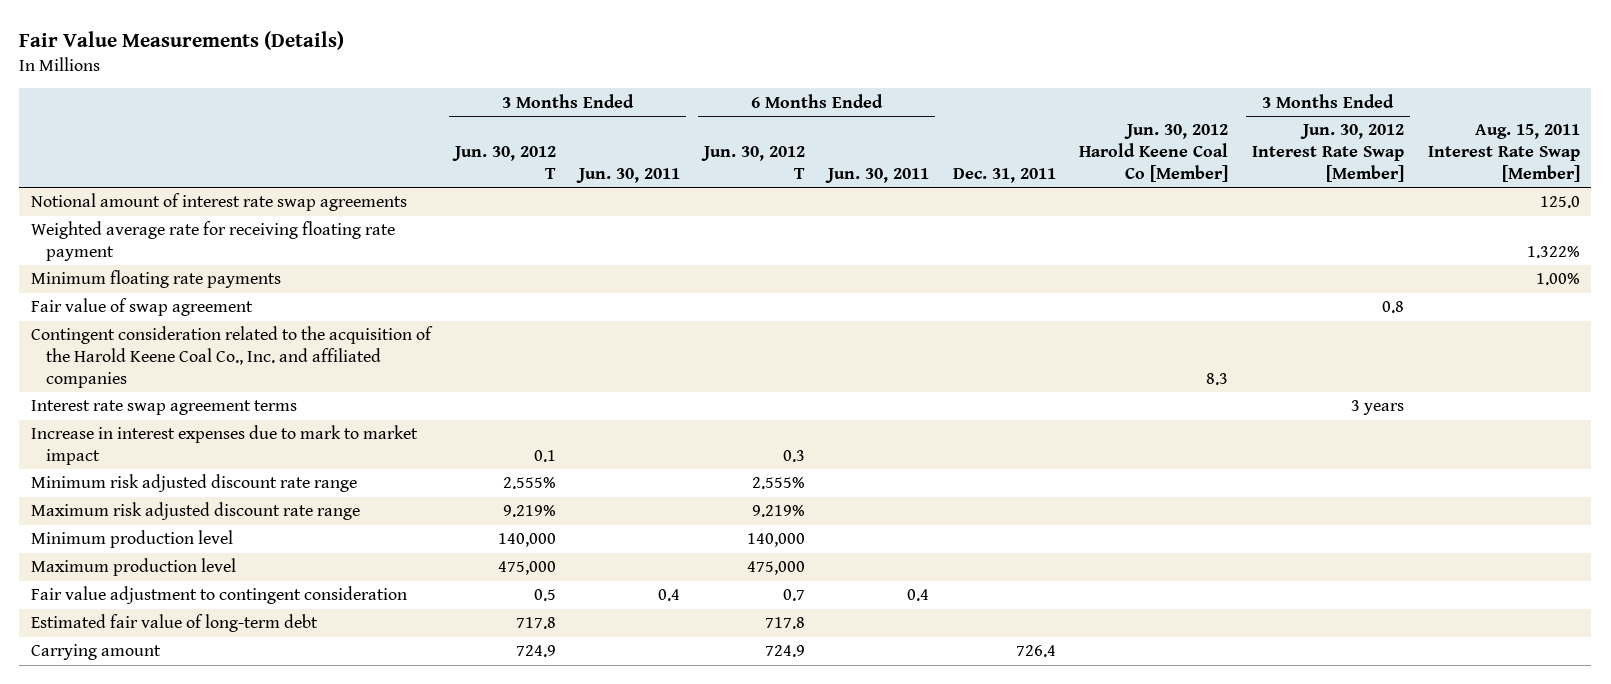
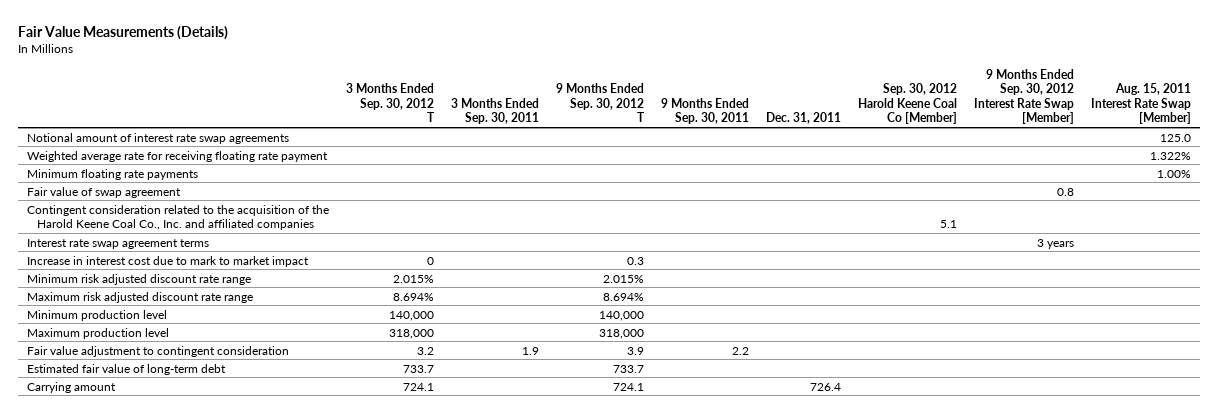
- | 3 Months Ended Jun. 30, 2012 T | 3 Months Ended Jun. 30, 2011 | 6 Months Ended Jun. 30, 2012 T | 6 Months Ended Jun. 30, 2011 | Dec. 31, 2011 | Jun. 30, 2012 Harold Keene Coal Co [Member] | 3 Months Ended Jun. 30, 2012 Interest Rate Swap [Member] | Aug. 15, 2011 Interest Rate Swap [Member]
+ | 3 Months Ended Sep. 30, 2012 T | 3 Months Ended Sep. 30, 2011 | 9 Months Ended Sep. 30, 2012 T | 9 Months Ended Sep. 30, 2011 | Dec. 31, 2011 | Sep. 30, 2012 Harold Keene Coal Co [Member] | 9 Months Ended Sep. 30, 2012 Interest Rate Swap [Member] | Aug. 15, 2011 Interest Rate Swap [Member]
- Increase in interest expenses due to mark to market impact | 0.1 | | 0.3 | | | | |
+ Increase in interest cost due to mark to market impact | 0 | | 0.3 | | | | |

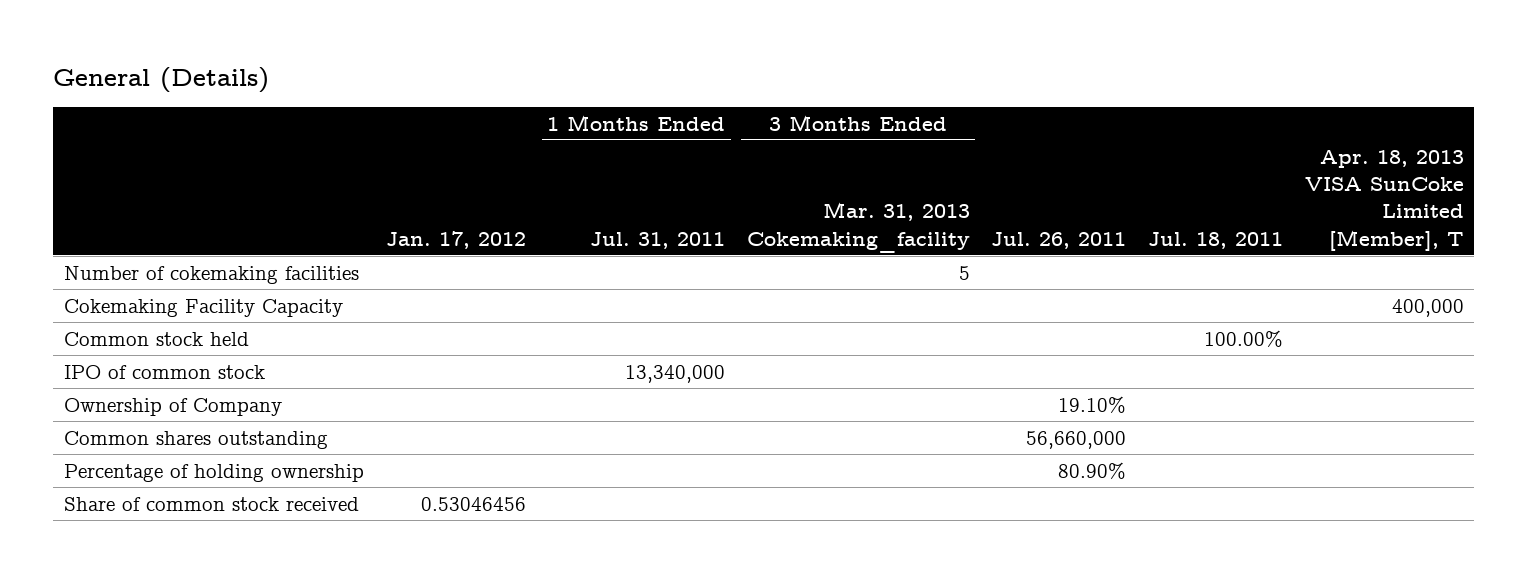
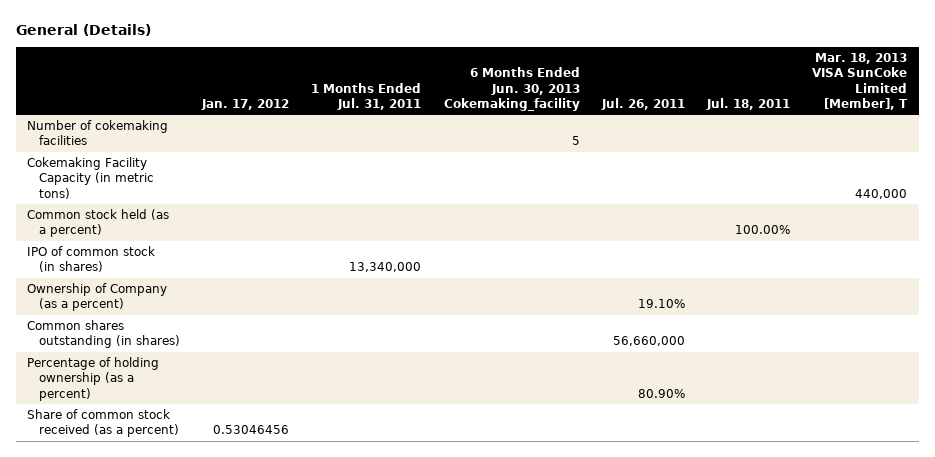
- | Jan. 17, 2012 | 1 Months Ended Jul. 31, 2011 | 3 Months Ended Mar. 31, 2013 Cokemaking_facility | Jul. 26, 2011 | Jul. 18, 2011 | Apr. 18, 2013 VISA SunCoke Limited [Member], T
+ | Jan. 17, 2012 | 1 Months Ended Jul. 31, 2011 | 6 Months Ended Jun. 30, 2013 Cokemaking_facility | Jul. 26, 2011 | Jul. 18, 2011 | Mar. 18, 2013 VISA SunCoke Limited [Member], T
- Cokemaking Facility Capacity | | | | | | 400,000
- Common stock held | | | | | 100.00% |
- IPO of common stock | | 13,340,000 | | | |
- Ownership of Company | | | | 19.10% | |
- Common shares outstanding | | | | 56,660,000 | |
- Percentage of holding ownership | | | | 80.90% | |
- Share of common stock received | 0.53046456 | | | | |
+ Cokemaking Facility Capacity (in metric tons) | | | | | | 440,000
+ Common stock held (as a percent) | | | | | 100.00% |
+ IPO of common stock (in shares) | | 13,340,000 | | | |
+ Ownership of Company (as a percent) | | | | 19.10% | |
+ Common shares outstanding (in shares) | | | | 56,660,000 | |
+ Percentage of holding ownership (as a percent) | | | | 80.90% | |
+ Share of common stock received (as a percent) | 0.53046456 | | | | |

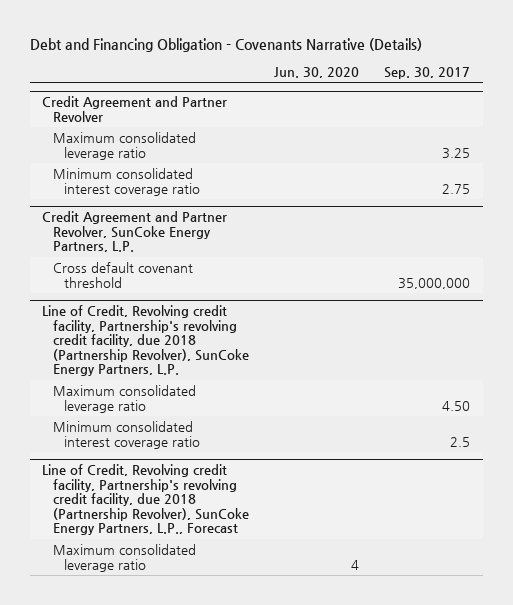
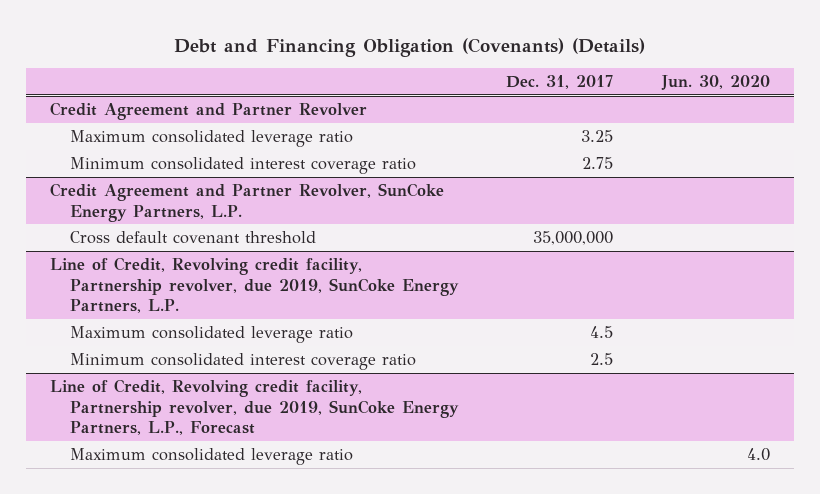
- Debt and Financing Obligation - Covenants Narrative (Details)
+ Debt and Financing Obligation (Covenants) (Details)
- | Jun. 30, 2020 | Sep. 30, 2017
+ | Dec. 31, 2017 | Jun. 30, 2020
- Line of Credit, Revolving credit facility, Partnership's revolving credit facility, due 2018 (Partnership Revolver), SunCoke Energy Partners, L.P.
+ Line of Credit, Revolving credit facility, Partnership revolver, due 2019, SunCoke Energy Partners, L.P.
- Line of Credit, Revolving credit facility, Partnership's revolving credit facility, due 2018 (Partnership Revolver), SunCoke Energy Partners, L.P., Forecast
- Maximum consolidated leverage ratio | 4 |
+ Line of Credit, Revolving credit facility, Partnership revolver, due 2019, SunCoke Energy Partners, L.P., Forecast
+ Maximum consolidated leverage ratio | | 4.0

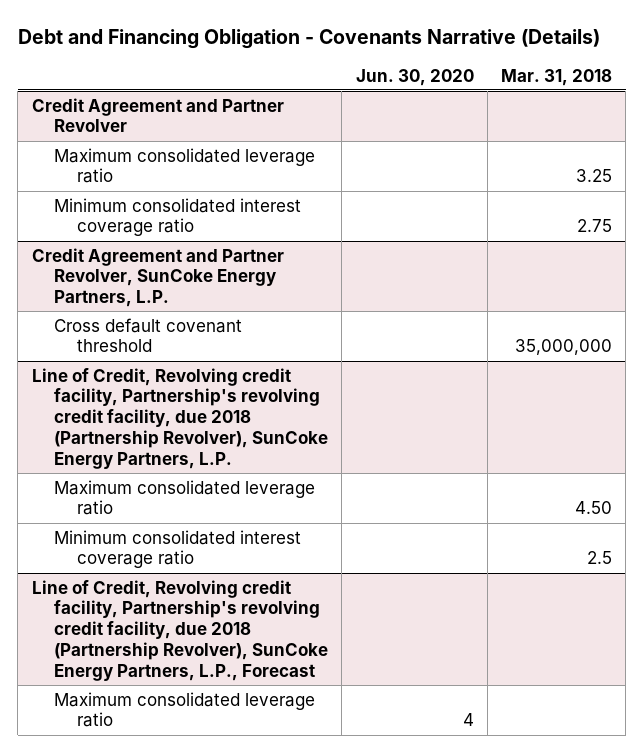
- Debt and Financing Obligation (Covenants) (Details)
+ Debt and Financing Obligation - Covenants Narrative (Details)
- | Dec. 31, 2017 | Jun. 30, 2020
+ | Jun. 30, 2020 | Mar. 31, 2018
- Line of Credit, Revolving credit facility, Partnership revolver, due 2019, SunCoke Energy Partners, L.P.
+ Line of Credit, Revolving credit facility, Partnership's revolving credit facility, due 2018 (Partnership Revolver), SunCoke Energy Partners, L.P.
- Line of Credit, Revolving credit facility, Partnership revolver, due 2019, SunCoke Energy Partners, L.P., Forecast
- Maximum consolidated leverage ratio | | 4.0
+ Line of Credit, Revolving credit facility, Partnership's revolving credit facility, due 2018 (Partnership Revolver), SunCoke Energy Partners, L.P., Forecast
+ Maximum consolidated leverage ratio | 4 |

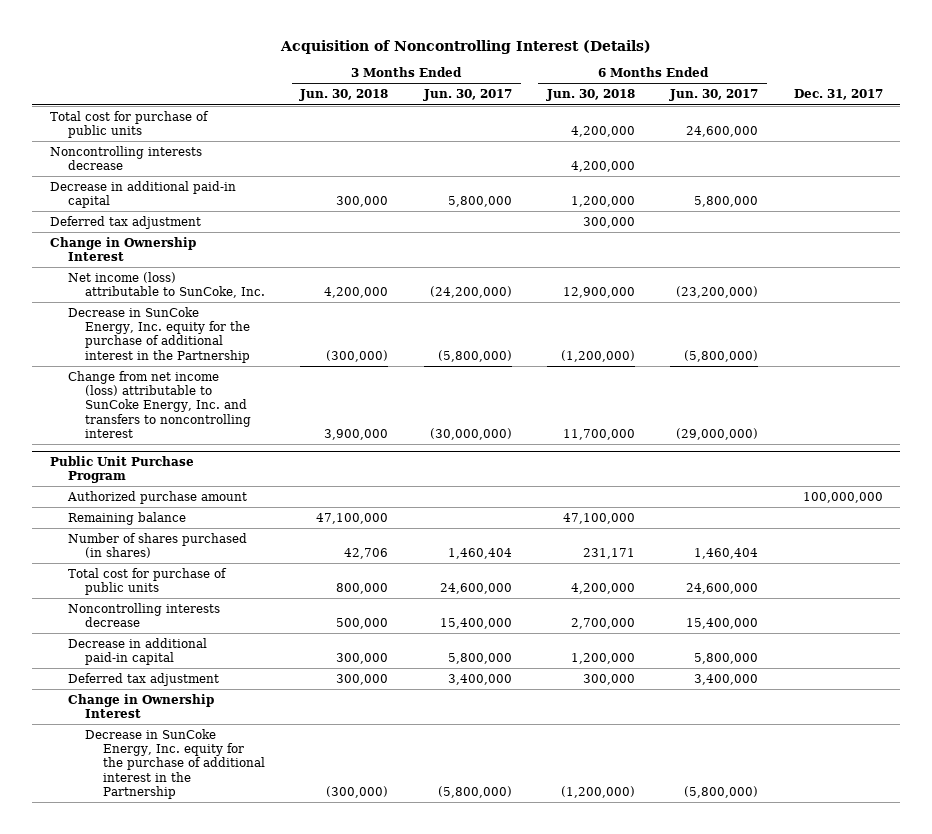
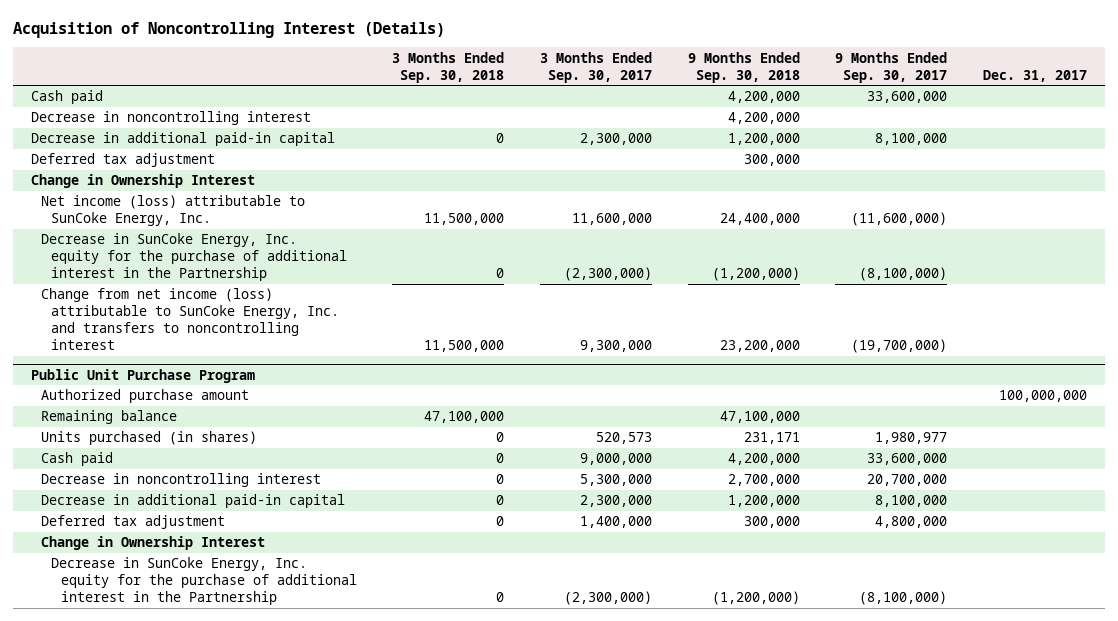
- | 3 Months Ended Jun. 30, 2018 | 3 Months Ended Jun. 30, 2017 | 6 Months Ended Jun. 30, 2018 | 6 Months Ended Jun. 30, 2017 | Dec. 31, 2017
+ | 3 Months Ended Sep. 30, 2018 | 3 Months Ended Sep. 30, 2017 | 9 Months Ended Sep. 30, 2018 | 9 Months Ended Sep. 30, 2017 | Dec. 31, 2017
- Total cost for purchase of public units | | | 4,200,000 | 24,600,000 |
- Noncontrolling interests decrease | | | 4,200,000 | |
+ Cash paid | | | 4,200,000 | 33,600,000 |
+ Decrease in noncontrolling interest | | | 4,200,000 | |
- Net income (loss) attributable to SunCoke, Inc. | 4,200,000 | (24,200,000) | 12,900,000 | (23,200,000) |
+ Net income (loss) attributable to SunCoke Energy, Inc. | 11,500,000 | 11,600,000 | 24,400,000 | (11,600,000) |
@ Public Unit Purchase Program
- Number of shares purchased (in shares) | 42,706 | 1,460,404 | 231,171 | 1,460,404 |
- Total cost for purchase of public units | 800,000 | 24,600,000 | 4,200,000 | 24,600,000 |
- Noncontrolling interests decrease | 500,000 | 15,400,000 | 2,700,000 | 15,400,000 |
+ Units purchased (in shares) | 0 | 520,573 | 231,171 | 1,980,977 |
+ Cash paid | 0 | 9,000,000 | 4,200,000 | 33,600,000 |
+ Decrease in noncontrolling interest | 0 | 5,300,000 | 2,700,000 | 20,700,000 |

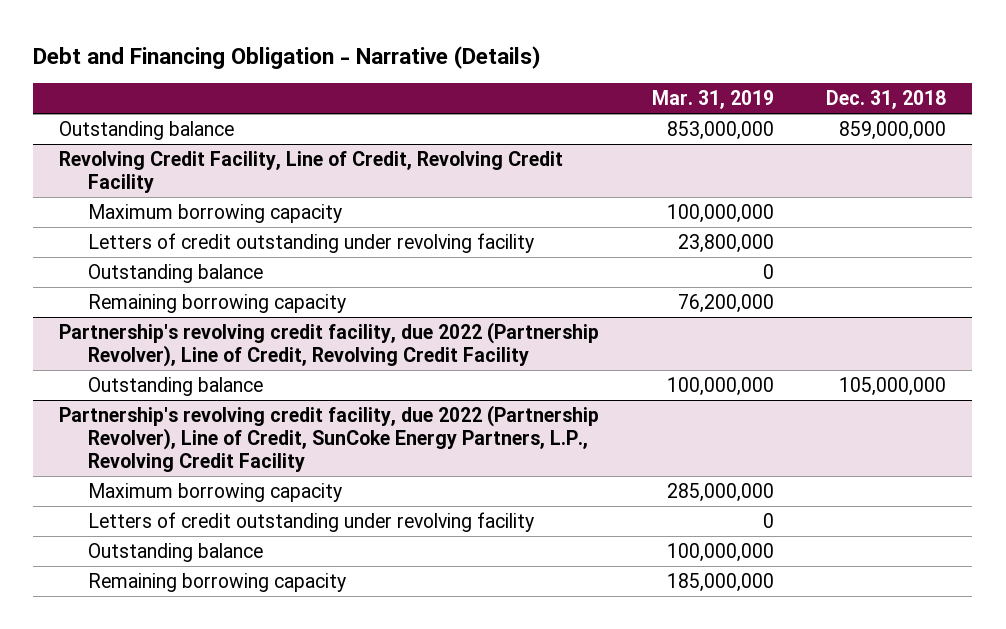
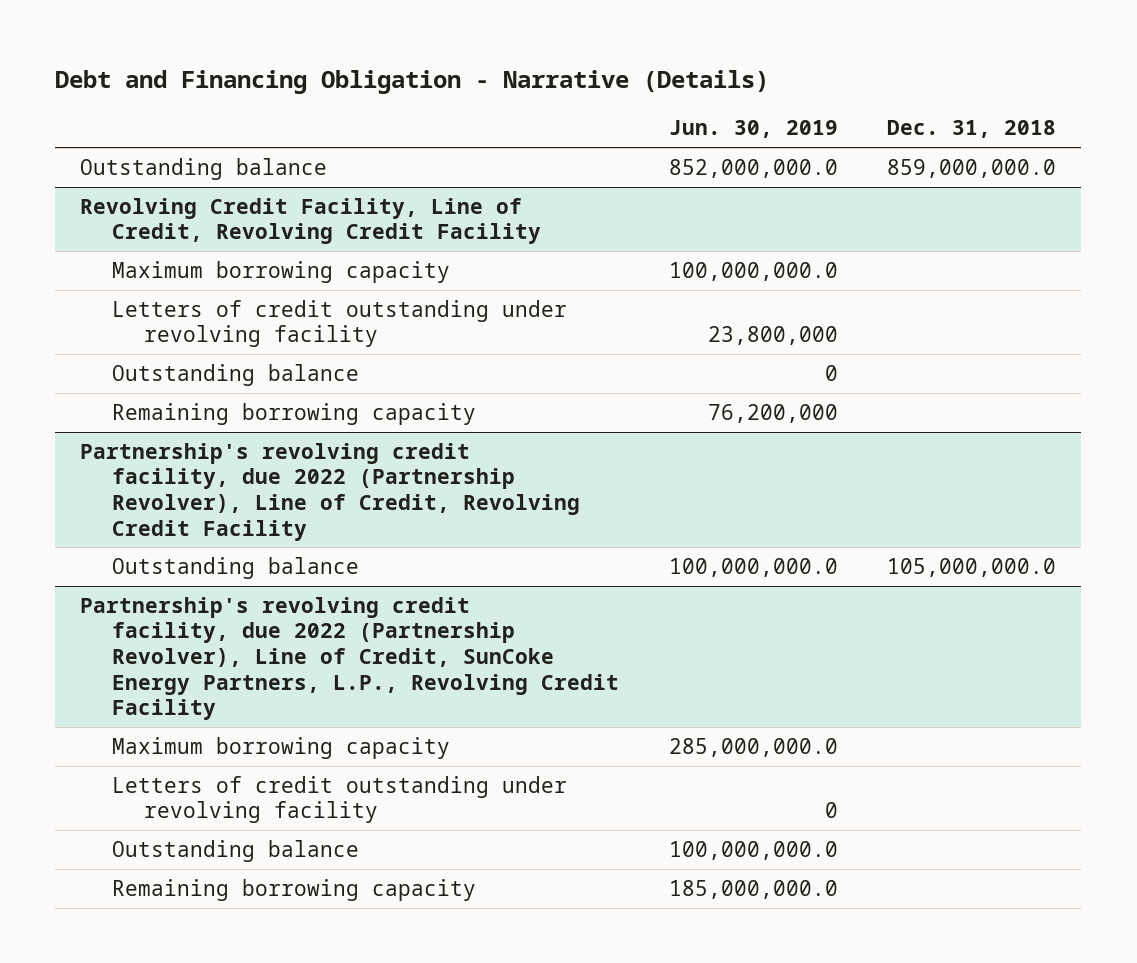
- | Mar. 31, 2019 | Dec. 31, 2018
+ | Jun. 30, 2019 | Dec. 31, 2018
- Outstanding balance | 853,000,000 | 859,000,000
+ Outstanding balance | 852,000,000.0 | 859,000,000.0
@ Partnership's revolving credit facility, due 2022 (Partnership Revolver), Line of Credit, Revolving Credit Facility
- Outstanding balance | 100,000,000 | 105,000,000
+ Outstanding balance | 100,000,000.0 | 105,000,000.0

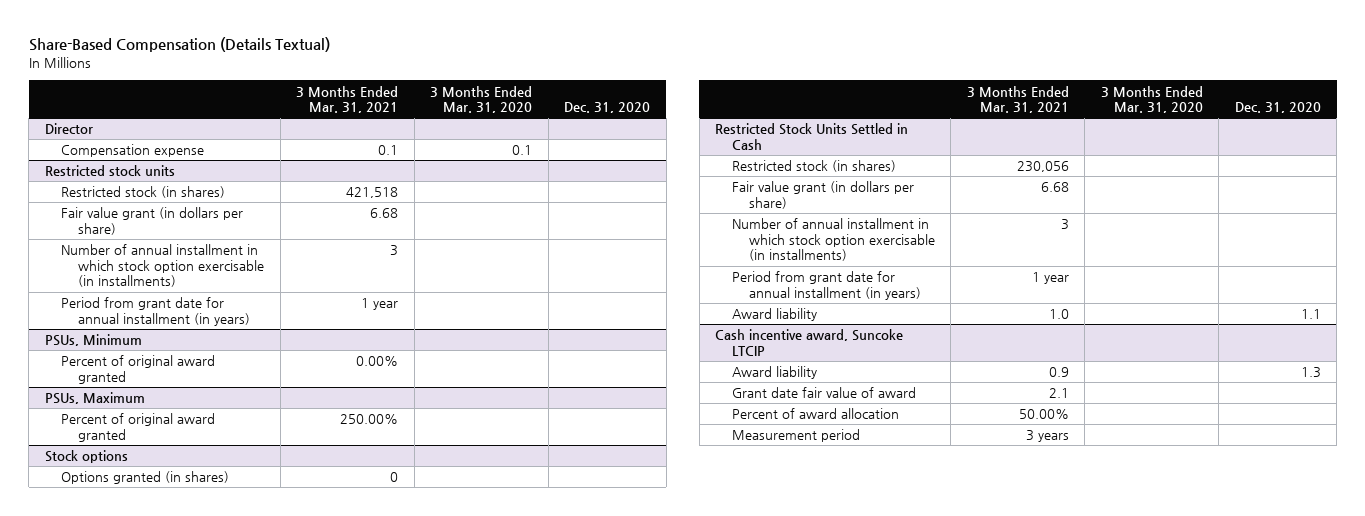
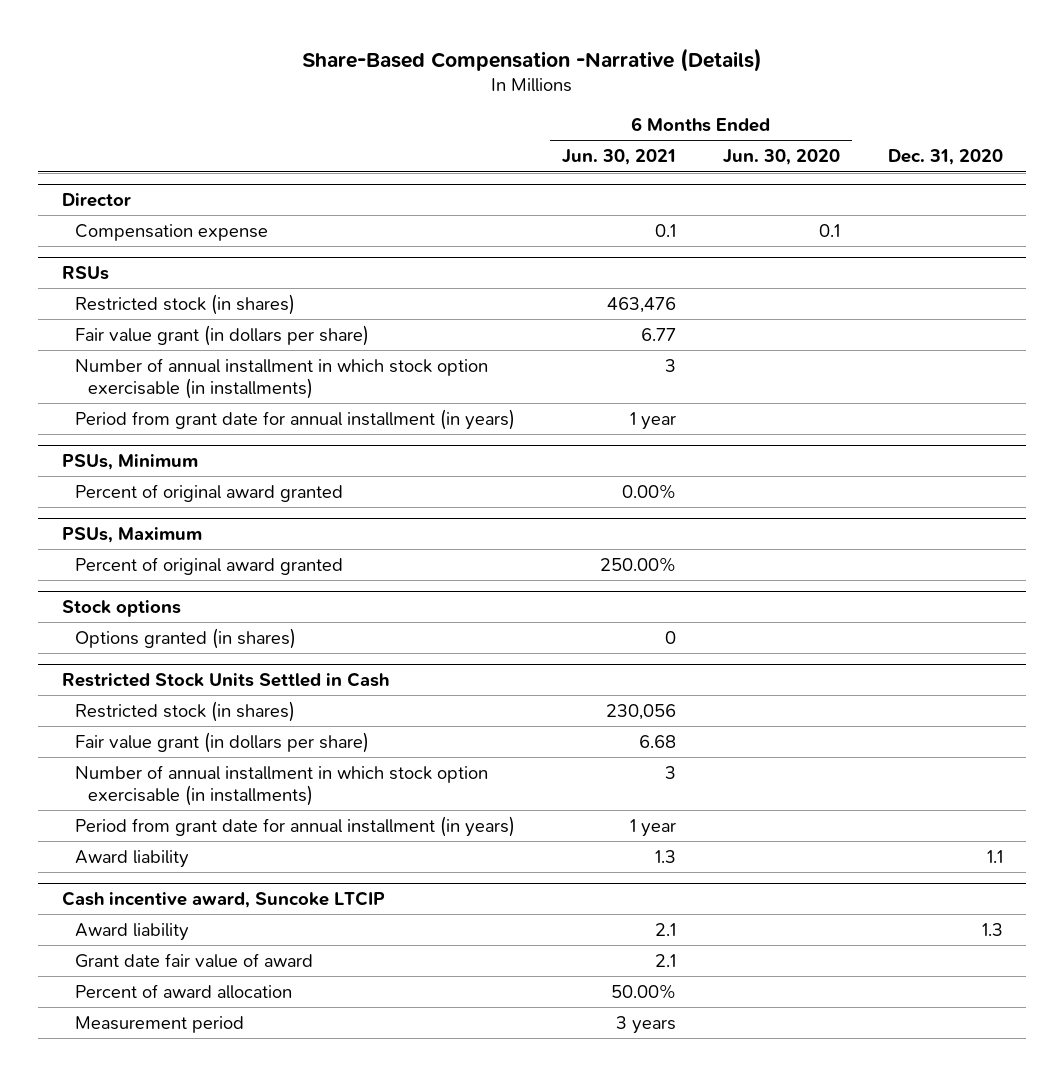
- Share-Based Compensation (Details Textual)
+ Share-Based Compensation -Narrative (Details)
- | 3 Months Ended Mar. 31, 2021 | 3 Months Ended Mar. 31, 2020 | Dec. 31, 2020
+ | 6 Months Ended Jun. 30, 2021 | 6 Months Ended Jun. 30, 2020 | Dec. 31, 2020
- Restricted stock units
+ RSUs

